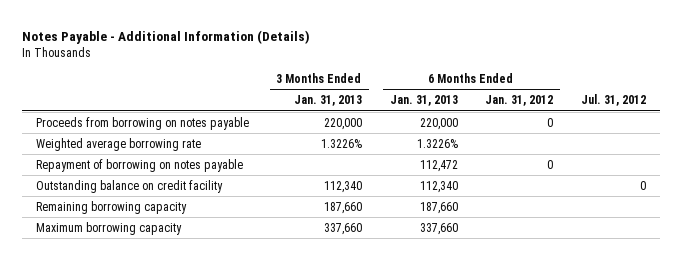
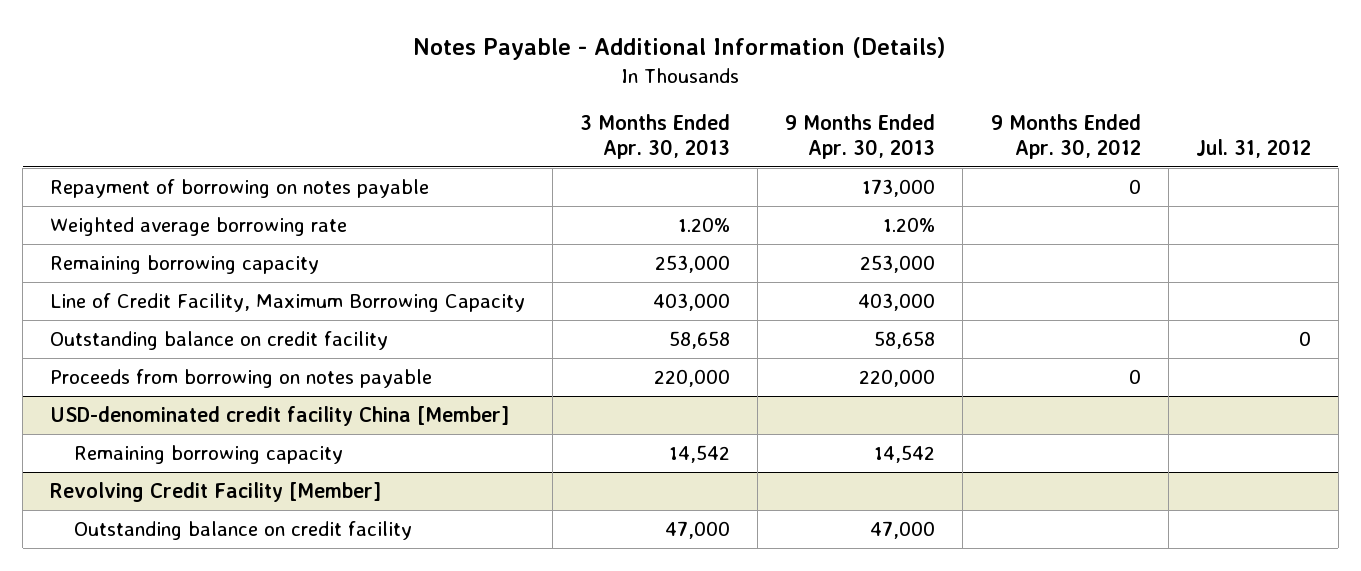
- | 3 Months Ended Jan. 31, 2013 | 6 Months Ended Jan. 31, 2013 | 6 Months Ended Jan. 31, 2012 | Jul. 31, 2012
+ | 3 Months Ended Apr. 30, 2013 | 9 Months Ended Apr. 30, 2013 | 9 Months Ended Apr. 30, 2012 | Jul. 31, 2012
moved down: Weighted average borrowing rate | 1.20% | 1.20% | |
- Maximum borrowing capacity | 337,660 | 337,660 | |
+ Line of Credit Facility, Maximum Borrowing Capacity | 403,000 | 403,000 | |
moved down: Outstanding balance on credit facility | 58,658 | 58,658 | | 0
moved down: Proceeds from borrowing on notes payable | 220,000 | 220,000 | 0 |
+ USD-denominated credit facility China [Member]
+ Remaining borrowing capacity | 14,542 | 14,542 | |
+ Revolving Credit Facility [Member]
+ Outstanding balance on credit facility | 47,000 | 47,000 | |

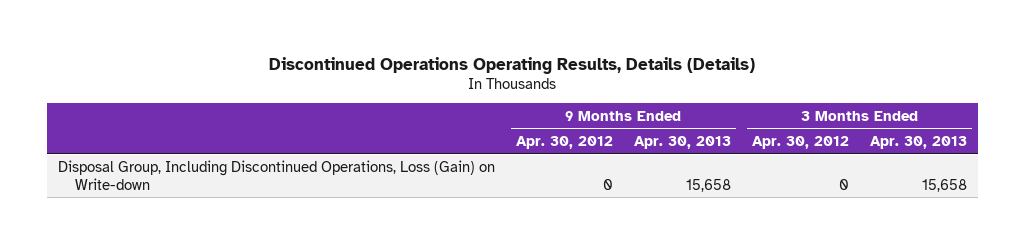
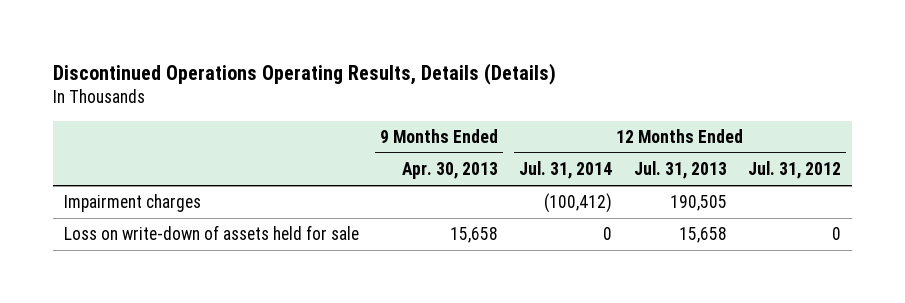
- | 9 Months Ended Apr. 30, 2012 | 9 Months Ended Apr. 30, 2013 | 3 Months Ended Apr. 30, 2012 | 3 Months Ended Apr. 30, 2013
+ | 9 Months Ended Apr. 30, 2013 | 12 Months Ended Jul. 31, 2014 | 12 Months Ended Jul. 31, 2013 | 12 Months Ended Jul. 31, 2012
- Disposal Group, Including Discontinued Operations, Loss (Gain) on Write-down | 0 | 15,658 | 0 | 15,658
+ Impairment charges | | (100,412) | 190,505 |
+ Loss on write-down of assets held for sale | 15,658 | 0 | 15,658 | 0

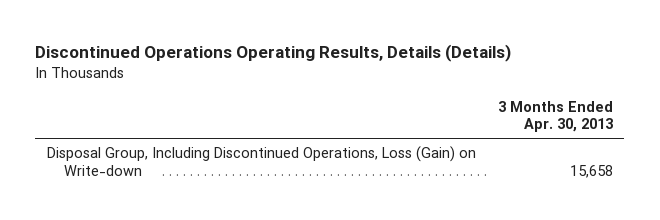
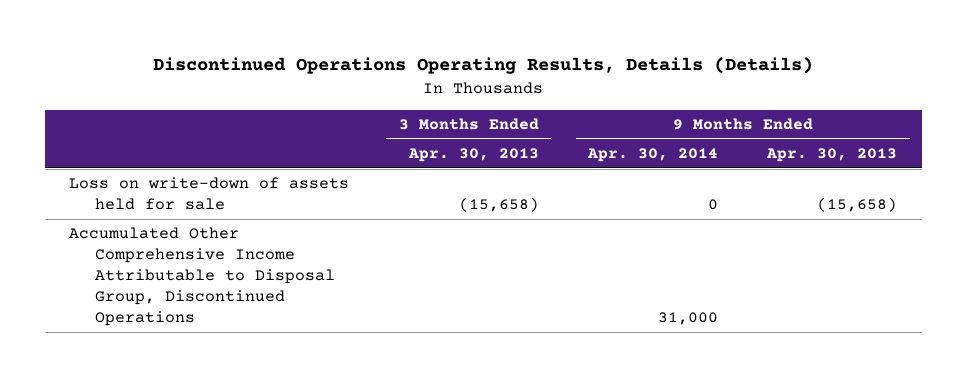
- | 3 Months Ended Apr. 30, 2013
+ | 3 Months Ended Apr. 30, 2013 | 9 Months Ended Apr. 30, 2014 | 9 Months Ended Apr. 30, 2013
- Disposal Group, Including Discontinued Operations, Loss (Gain) on Write-down | 15,658
+ Loss on write-down of assets held for sale | (15,658) | 0 | (15,658)
+ Accumulated Other Comprehensive Income Attributable to Disposal Group, Discontinued Operations | | 31,000 |

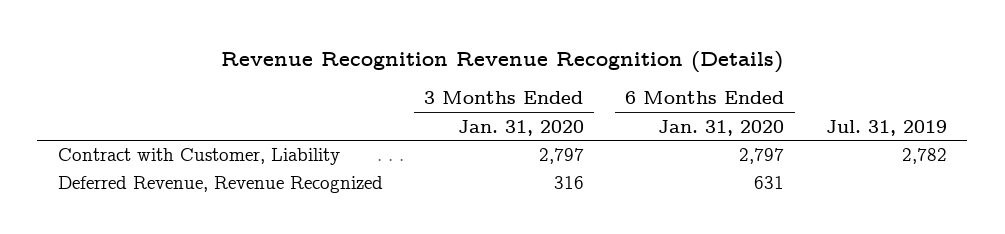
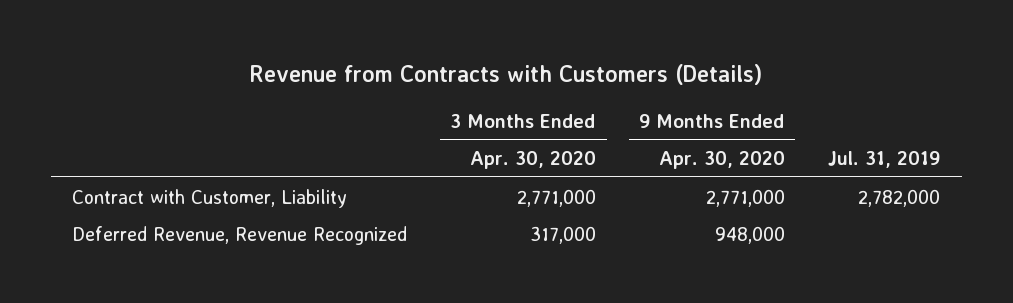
- Revenue Recognition Revenue Recognition (Details)
+ Revenue from Contracts with Customers (Details)
- | 3 Months Ended Jan. 31, 2020 | 6 Months Ended Jan. 31, 2020 | Jul. 31, 2019
+ | 3 Months Ended Apr. 30, 2020 | 9 Months Ended Apr. 30, 2020 | Jul. 31, 2019
- Contract with Customer, Liability | 2,797 | 2,797 | 2,782
+ Contract with Customer, Liability | 2,771,000 | 2,771,000 | 2,782,000

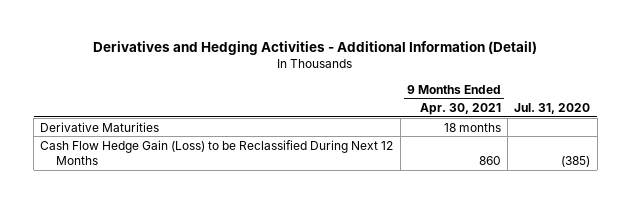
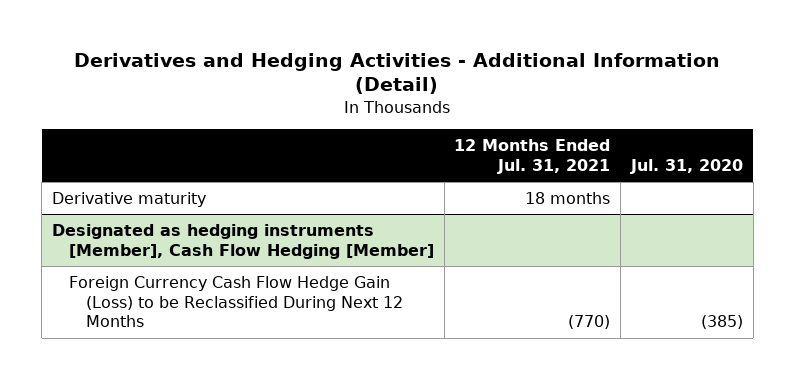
- | 9 Months Ended Apr. 30, 2021 | Jul. 31, 2020
+ | 12 Months Ended Jul. 31, 2021 | Jul. 31, 2020
- Derivative Maturities | 18 months |
- Cash Flow Hedge Gain (Loss) to be Reclassified During Next 12 Months | 860 | (385)
+ Derivative maturity | 18 months |
+ Designated as hedging instruments [Member], Cash Flow Hedging [Member]
+ Foreign Currency Cash Flow Hedge Gain (Loss) to be Reclassified During Next 12 Months | (770) | (385)

